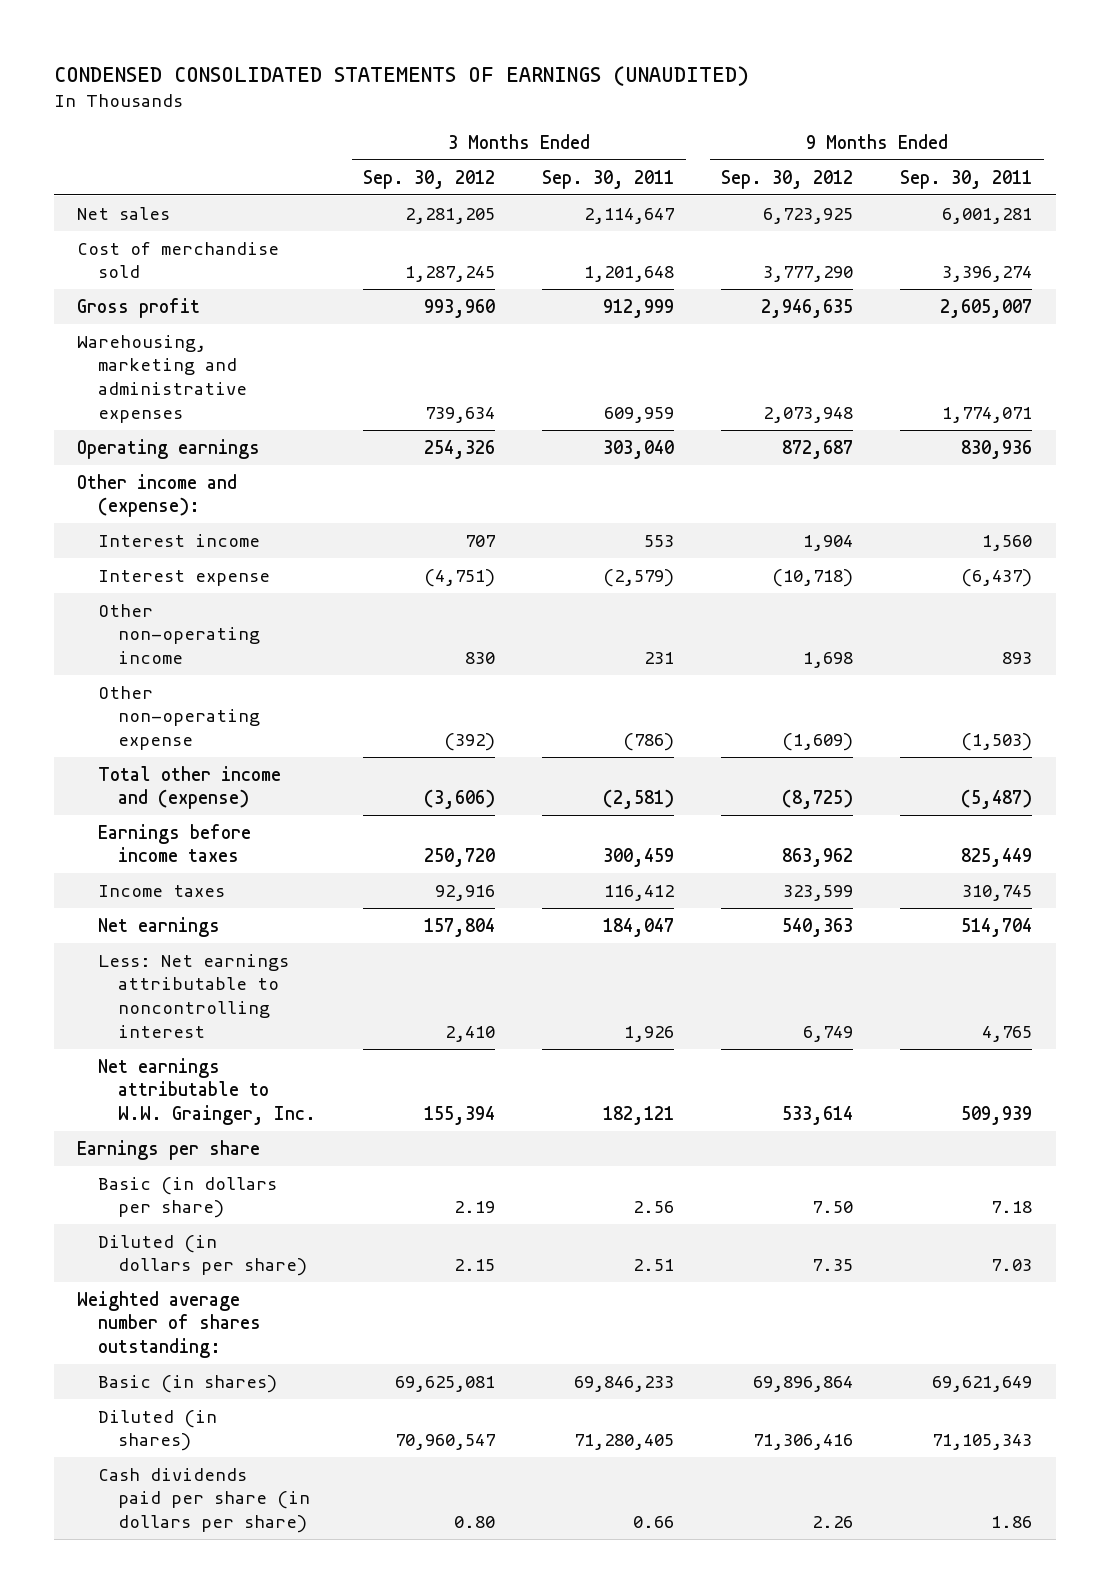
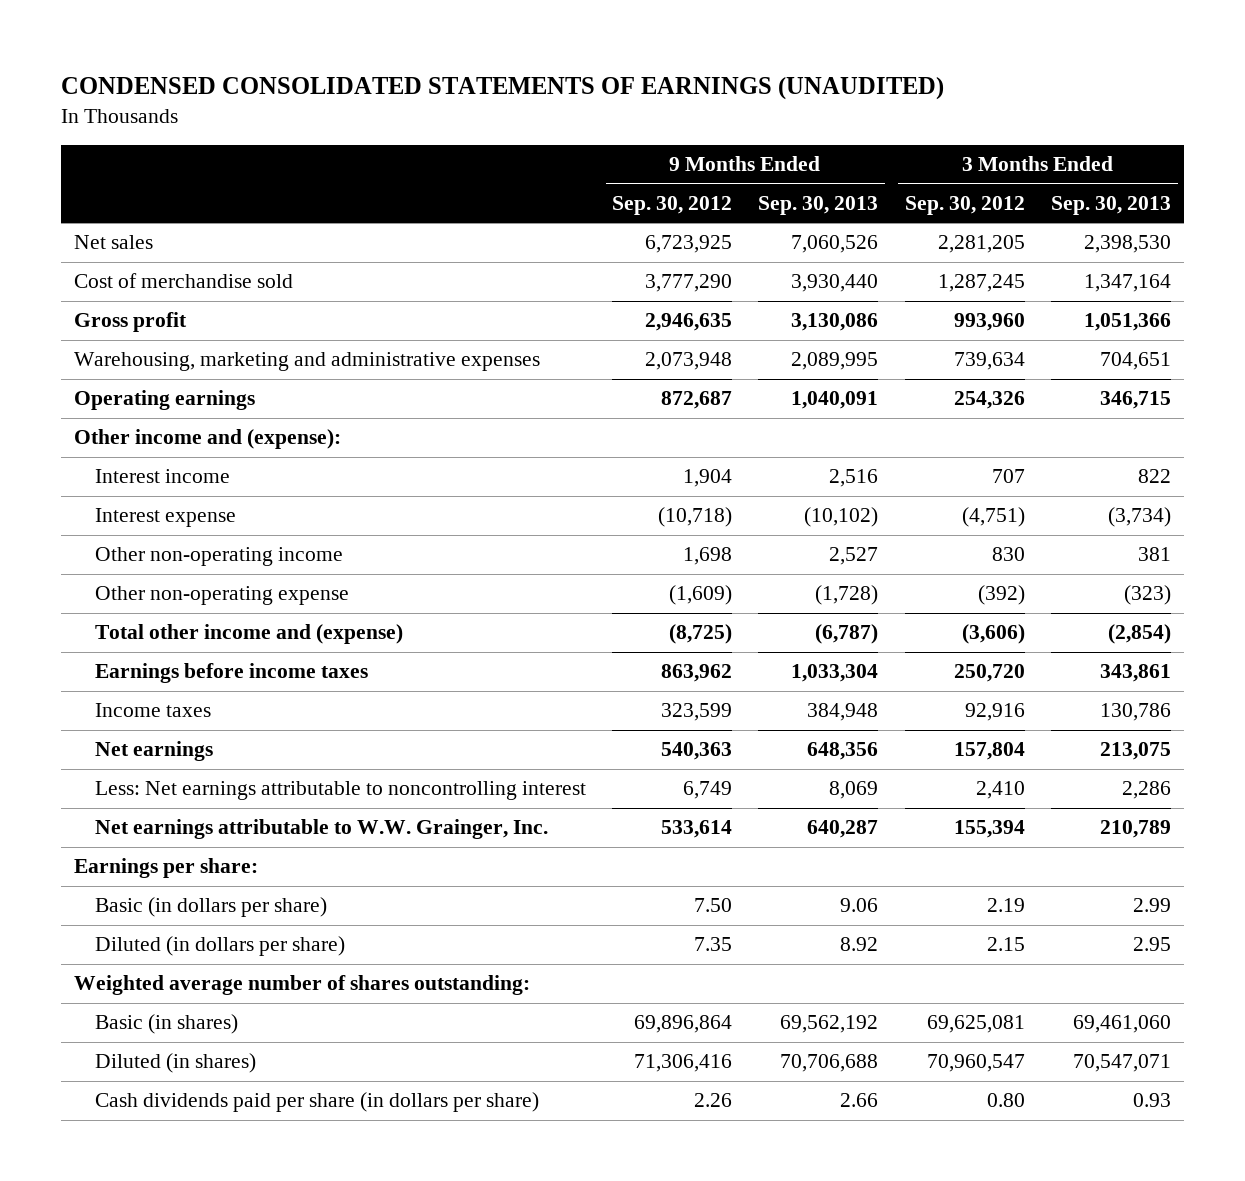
- | 3 Months Ended Sep. 30, 2012 | 3 Months Ended Sep. 30, 2011 | 9 Months Ended Sep. 30, 2012 | 9 Months Ended Sep. 30, 2011
+ | 9 Months Ended Sep. 30, 2012 | 9 Months Ended Sep. 30, 2013 | 3 Months Ended Sep. 30, 2012 | 3 Months Ended Sep. 30, 2013
- Earnings per share
+ Earnings per share:

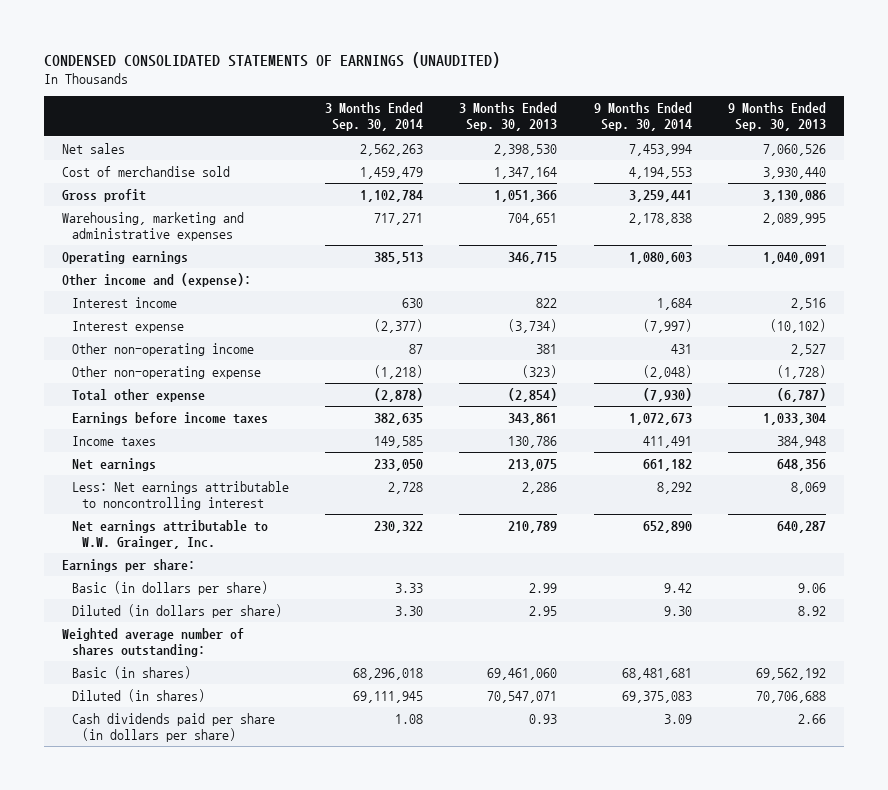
- | 9 Months Ended Sep. 30, 2012 | 9 Months Ended Sep. 30, 2013 | 3 Months Ended Sep. 30, 2012 | 3 Months Ended Sep. 30, 2013
+ | 3 Months Ended Sep. 30, 2014 | 3 Months Ended Sep. 30, 2013 | 9 Months Ended Sep. 30, 2014 | 9 Months Ended Sep. 30, 2013
- Total other income and (expense) | (8,725) | (6,787) | (3,606) | (2,854)
+ Total other expense | (2,878) | (2,854) | (7,930) | (6,787)

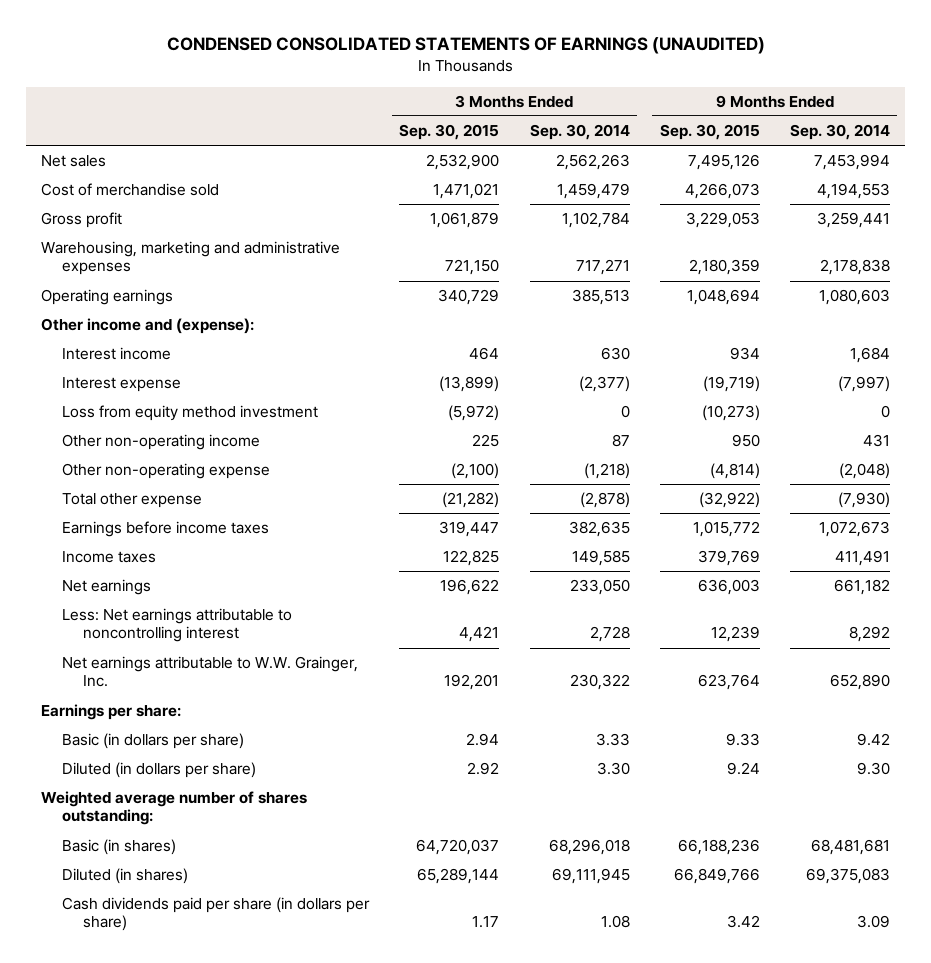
- | 3 Months Ended Sep. 30, 2014 | 3 Months Ended Sep. 30, 2013 | 9 Months Ended Sep. 30, 2014 | 9 Months Ended Sep. 30, 2013
+ | 3 Months Ended Sep. 30, 2015 | 3 Months Ended Sep. 30, 2014 | 9 Months Ended Sep. 30, 2015 | 9 Months Ended Sep. 30, 2014
+ Loss from equity method investment | (5,972) | 0 | (10,273) | 0

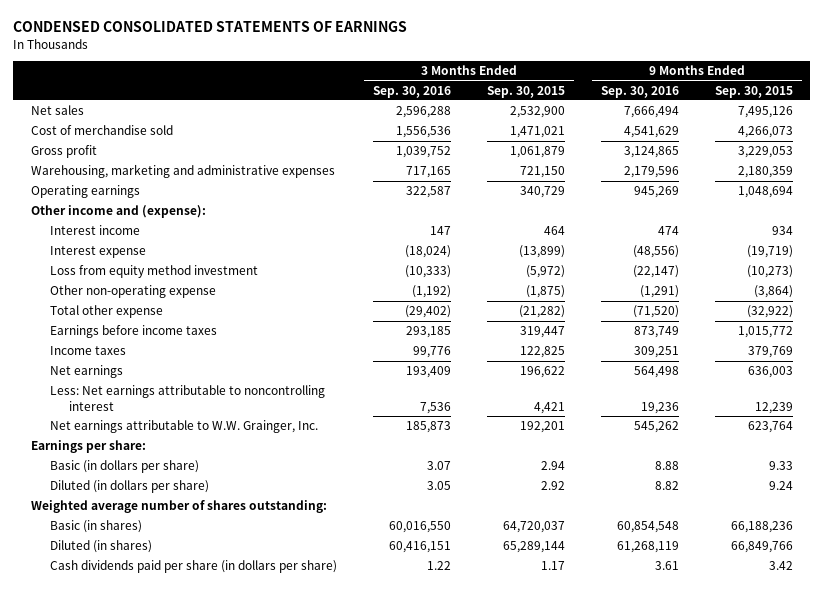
- CONDENSED CONSOLIDATED STATEMENTS OF EARNINGS (UNAUDITED)
+ CONDENSED CONSOLIDATED STATEMENTS OF EARNINGS
- | 3 Months Ended Sep. 30, 2015 | 3 Months Ended Sep. 30, 2014 | 9 Months Ended Sep. 30, 2015 | 9 Months Ended Sep. 30, 2014
+ | 3 Months Ended Sep. 30, 2016 | 3 Months Ended Sep. 30, 2015 | 9 Months Ended Sep. 30, 2016 | 9 Months Ended Sep. 30, 2015
- Other non-operating income | 225 | 87 | 950 | 431
- Other non-operating expense | (2,100) | (1,218) | (4,814) | (2,048)
+ Other non-operating expense | (1,192) | (1,875) | (1,291) | (3,864)

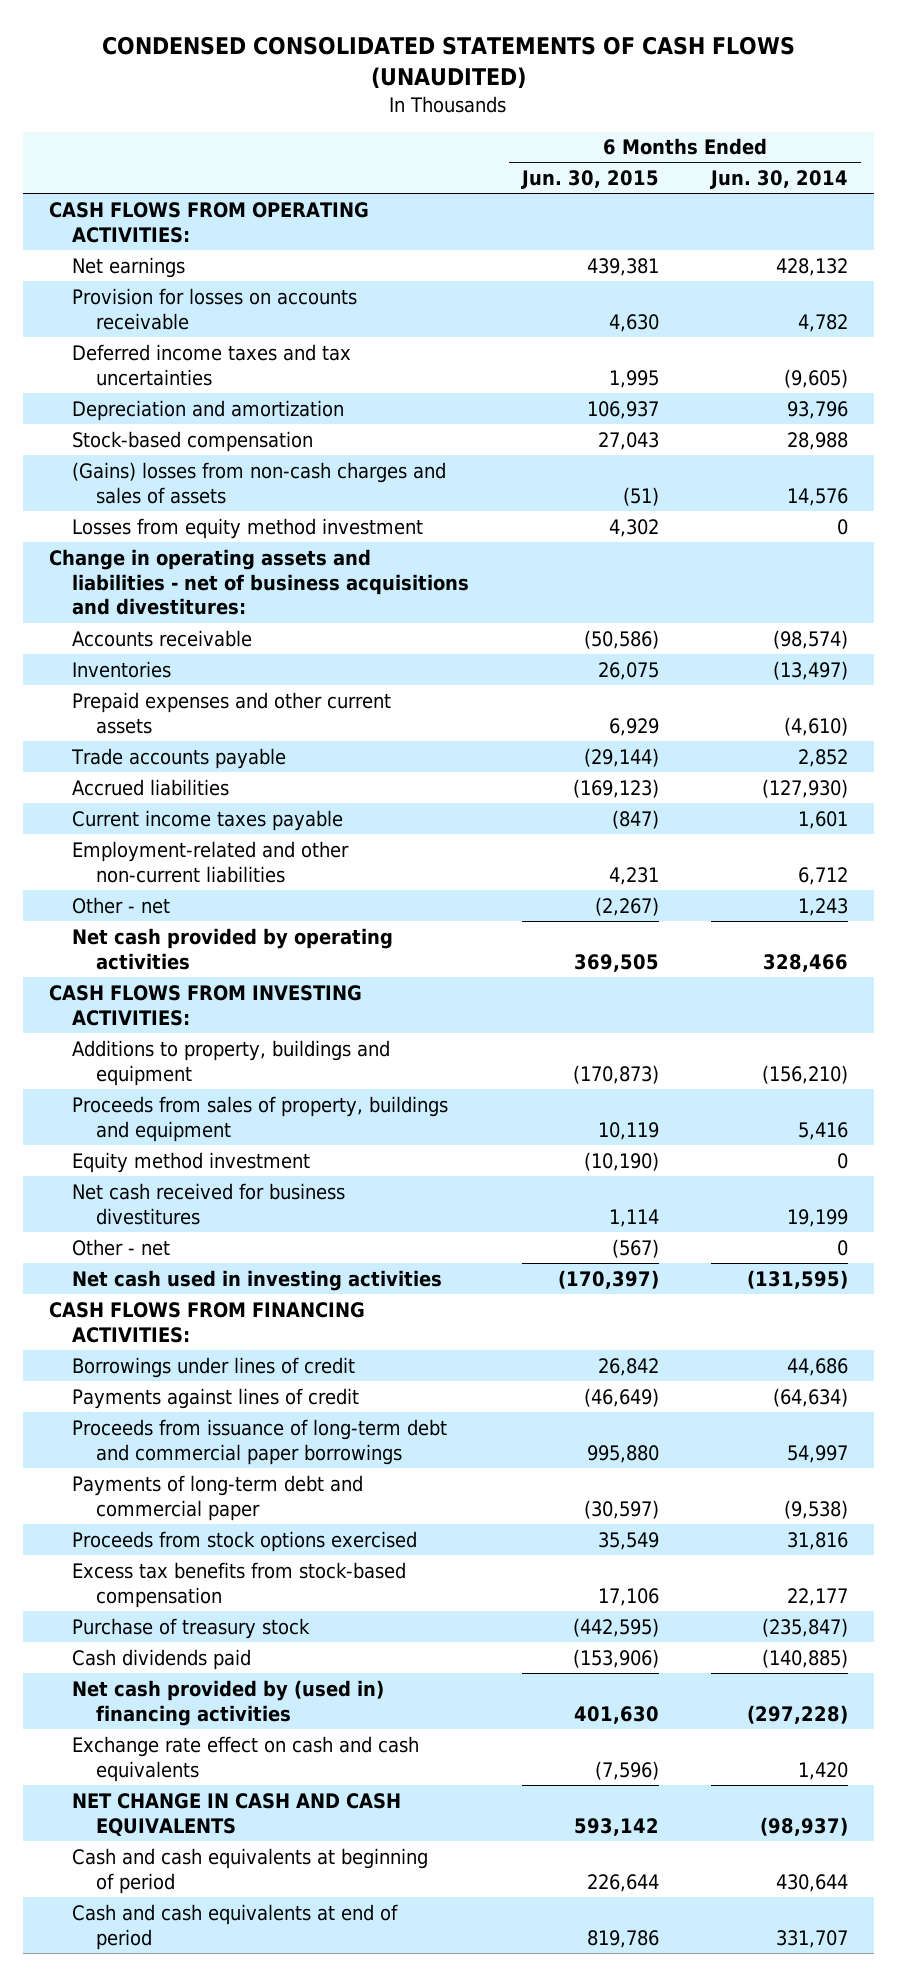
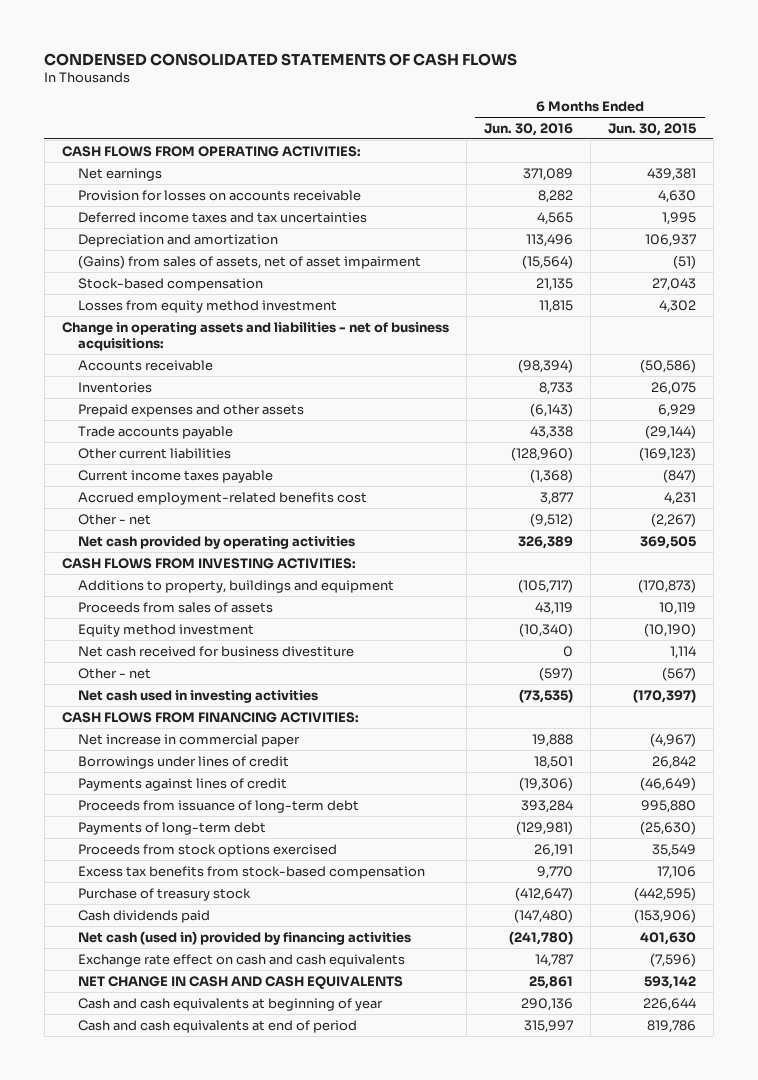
- CONDENSED CONSOLIDATED STATEMENTS OF CASH FLOWS (UNAUDITED)
+ CONDENSED CONSOLIDATED STATEMENTS OF CASH FLOWS
- | 6 Months Ended Jun. 30, 2015 | 6 Months Ended Jun. 30, 2014
+ | 6 Months Ended Jun. 30, 2016 | 6 Months Ended Jun. 30, 2015
+ (Gains) from sales of assets, net of asset impairment | (15,564) | (51)
- (Gains) losses from non-cash charges and sales of assets | (51) | 14,576
- Change in operating assets and liabilities - net of business acquisitions and divestitures:
+ Change in operating assets and liabilities - net of business acquisitions:
- Prepaid expenses and other current assets | 6,929 | (4,610)
+ Prepaid expenses and other assets | (6,143) | 6,929
- Accrued liabilities | (169,123) | (127,930)
+ Other current liabilities | (128,960) | (169,123)
- Employment-related and other non-current liabilities | 4,231 | 6,712
+ Accrued employment-related benefits cost | 3,877 | 4,231
- Proceeds from sales of property, buildings and equipment | 10,119 | 5,416
+ Proceeds from sales of assets | 43,119 | 10,119
- Net cash received for business divestitures | 1,114 | 19,199
+ Net cash received for business divestiture | 0 | 1,114
+ Net increase in commercial paper | 19,888 | (4,967)
- Proceeds from issuance of long-term debt and commercial paper borrowings | 995,880 | 54,997
- Payments of long-term debt and commercial paper | (30,597) | (9,538)
+ Proceeds from issuance of long-term debt | 393,284 | 995,880
+ Payments of long-term debt | (129,981) | (25,630)
- Net cash provided by (used in) financing activities | 401,630 | (297,228)
+ Net cash (used in) provided by financing activities | (241,780) | 401,630
- Cash and cash equivalents at beginning of period | 226,644 | 430,644
+ Cash and cash equivalents at beginning of year | 290,136 | 226,644

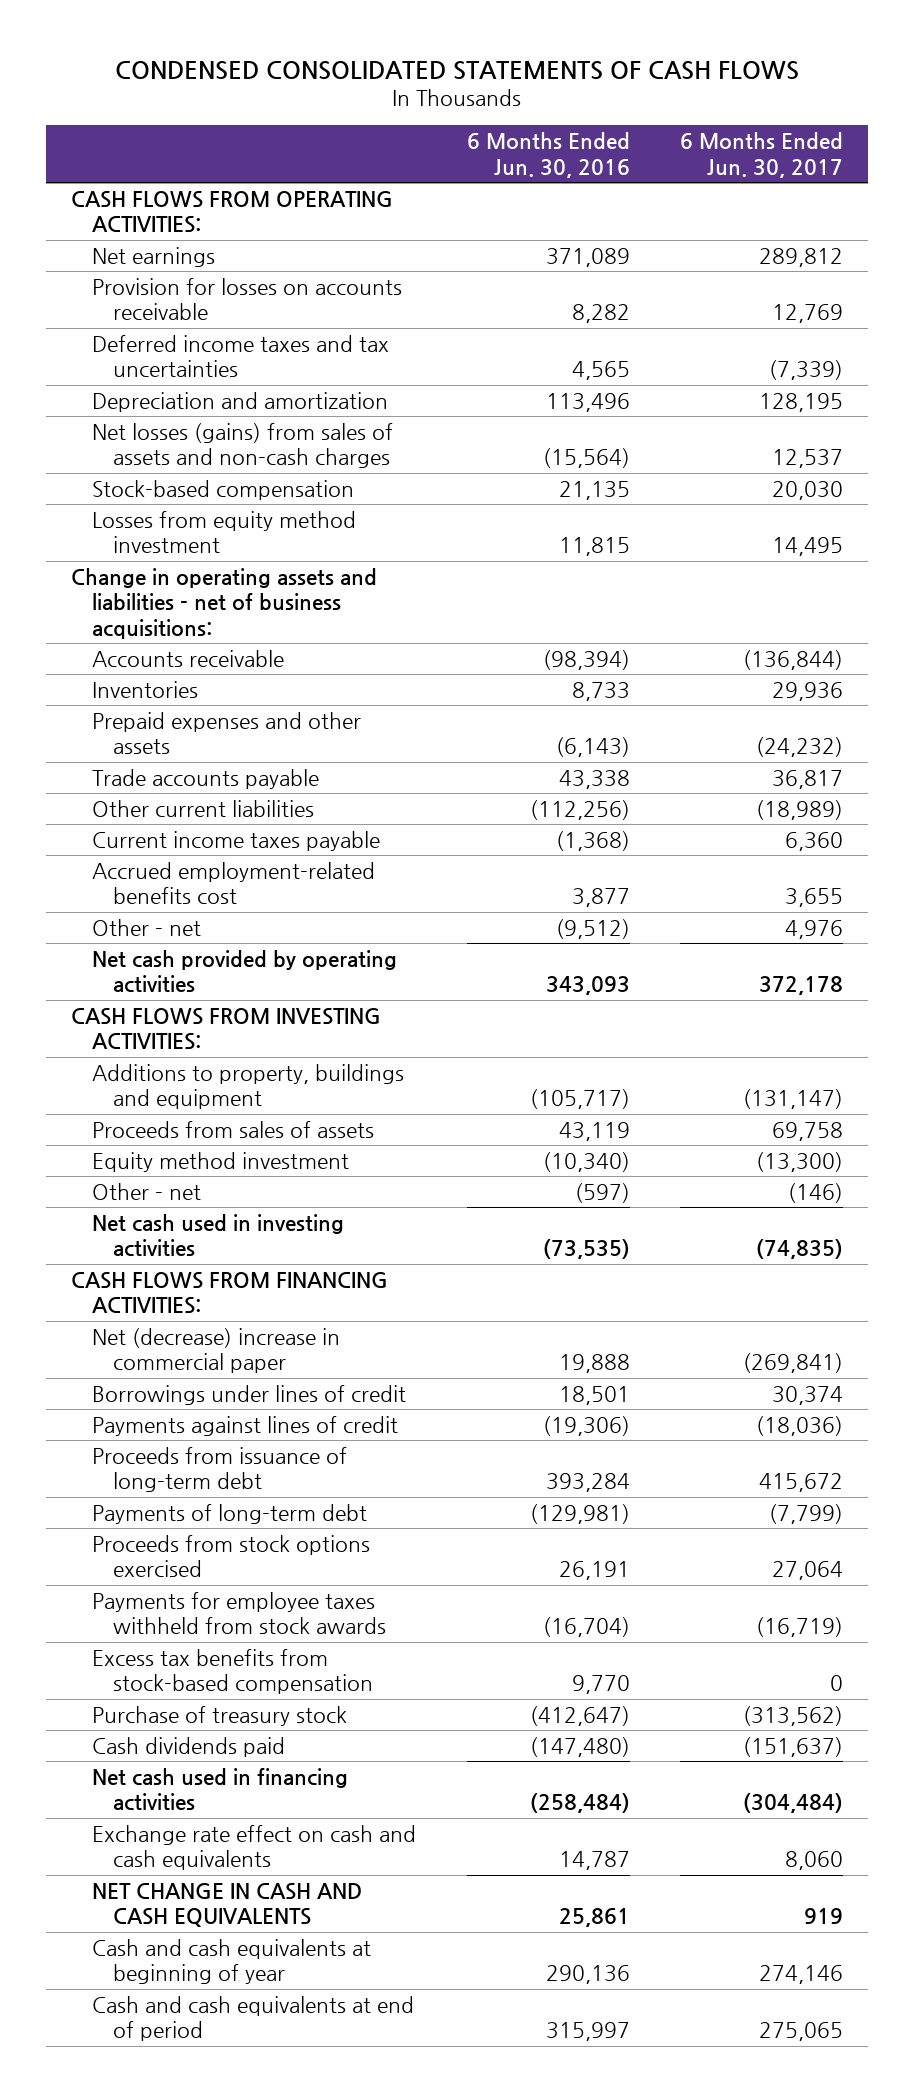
- | 6 Months Ended Jun. 30, 2016 | 6 Months Ended Jun. 30, 2015
+ | 6 Months Ended Jun. 30, 2016 | 6 Months Ended Jun. 30, 2017
- (Gains) from sales of assets, net of asset impairment | (15,564) | (51)
+ Net losses (gains) from sales of assets and non-cash charges | (15,564) | 12,537
- Other current liabilities | (128,960) | (169,123)
+ Other current liabilities | (112,256) | (18,989)
- Net cash provided by operating activities | 326,389 | 369,505
+ Net cash provided by operating activities | 343,093 | 372,178
- Net cash received for business divestiture | 0 | 1,114
- Net increase in commercial paper | 19,888 | (4,967)
+ Net (decrease) increase in commercial paper | 19,888 | (269,841)
+ Payments for employee taxes withheld from stock awards | (16,704) | (16,719)
- Net cash (used in) provided by financing activities | (241,780) | 401,630
+ Net cash used in financing activities | (258,484) | (304,484)

